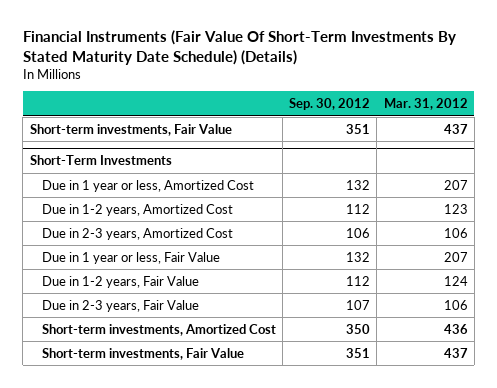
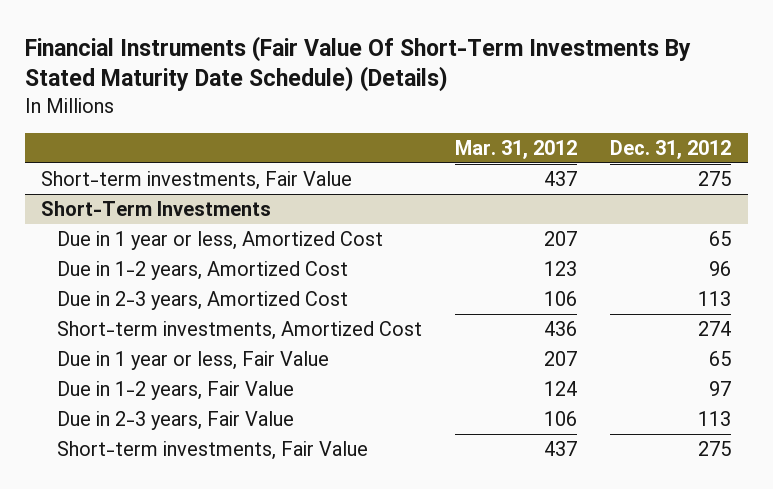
- | Sep. 30, 2012 | Mar. 31, 2012
+ | Mar. 31, 2012 | Dec. 31, 2012
@ Short-Term Investments
moved up: Short-term investments, Amortized Cost | 436 | 274

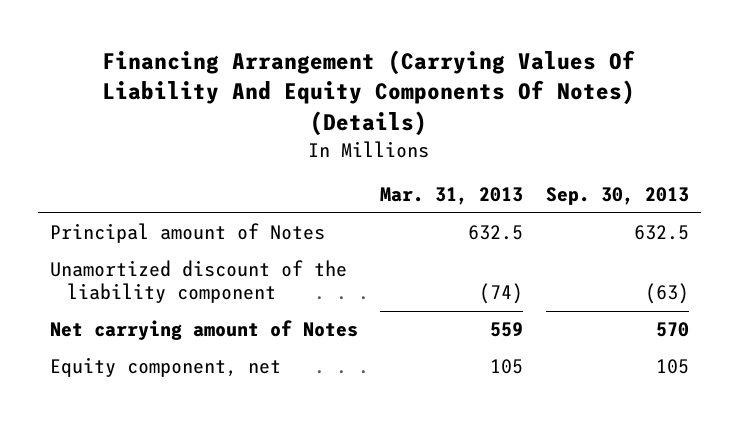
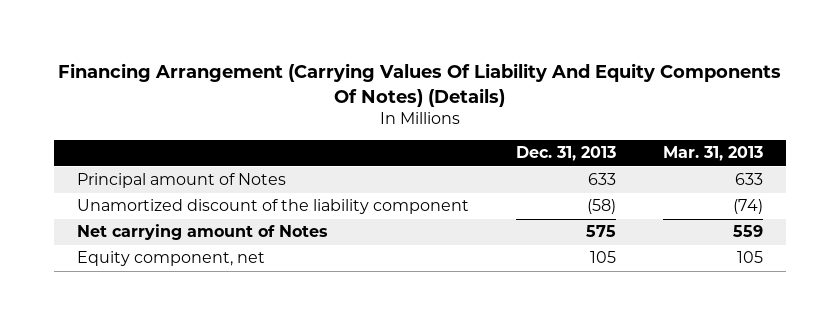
- | Mar. 31, 2013 | Sep. 30, 2013
+ | Dec. 31, 2013 | Mar. 31, 2013
- Principal amount of Notes | 632.5 | 632.5
+ Principal amount of Notes | 633 | 633

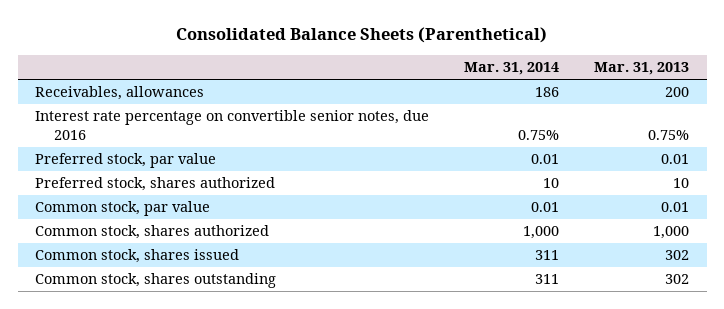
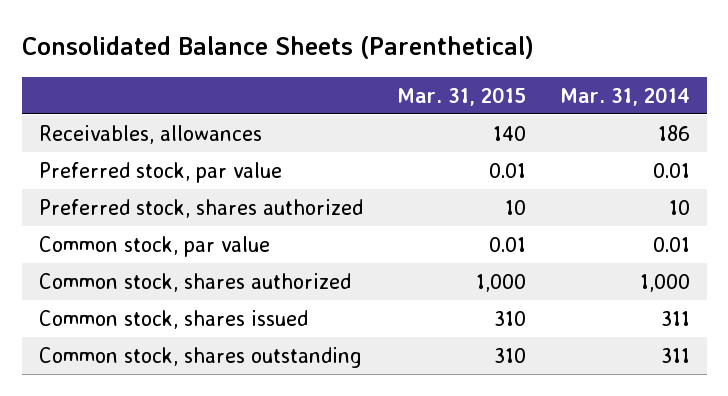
- | Mar. 31, 2014 | Mar. 31, 2013
+ | Mar. 31, 2015 | Mar. 31, 2014
- Interest rate percentage on convertible senior notes, due 2016 | 0.75% | 0.75%

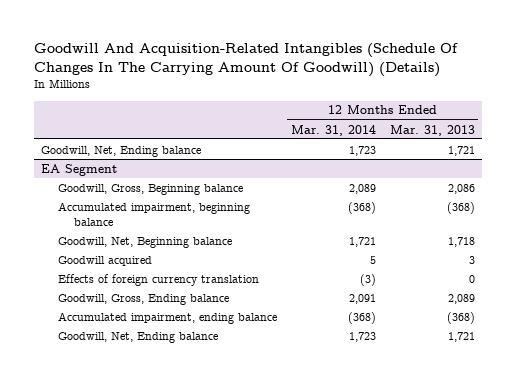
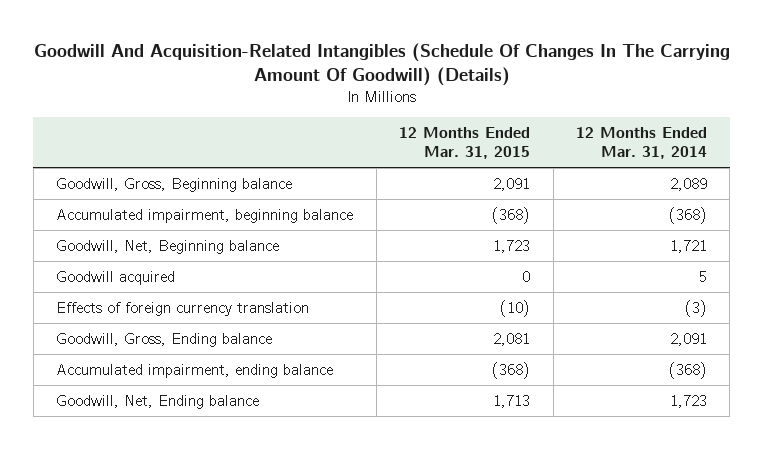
- | 12 Months Ended Mar. 31, 2014 | 12 Months Ended Mar. 31, 2013
+ | 12 Months Ended Mar. 31, 2015 | 12 Months Ended Mar. 31, 2014
- Goodwill, Net, Ending balance | 1,723 | 1,721
- EA Segment

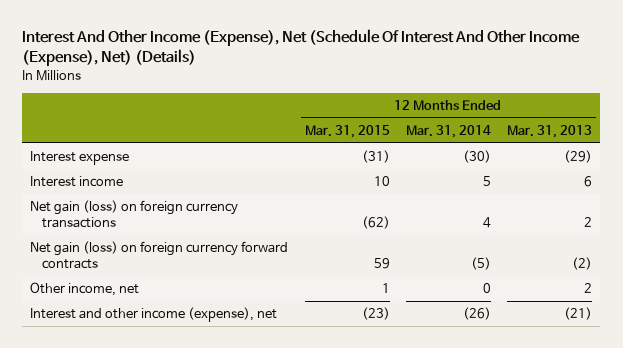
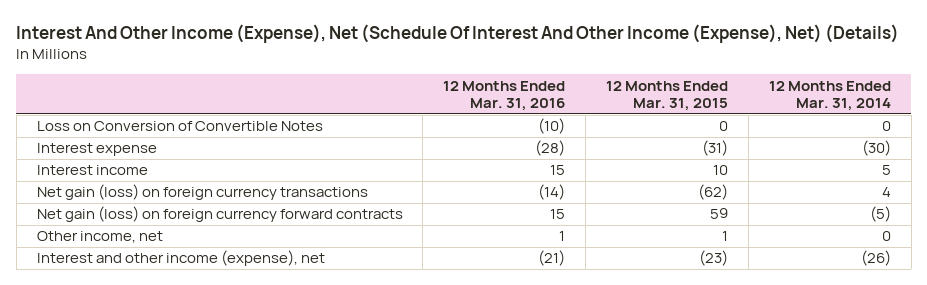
- | 12 Months Ended Mar. 31, 2015 | 12 Months Ended Mar. 31, 2014 | 12 Months Ended Mar. 31, 2013
+ | 12 Months Ended Mar. 31, 2016 | 12 Months Ended Mar. 31, 2015 | 12 Months Ended Mar. 31, 2014
+ Loss on Conversion of Convertible Notes | (10) | 0 | 0

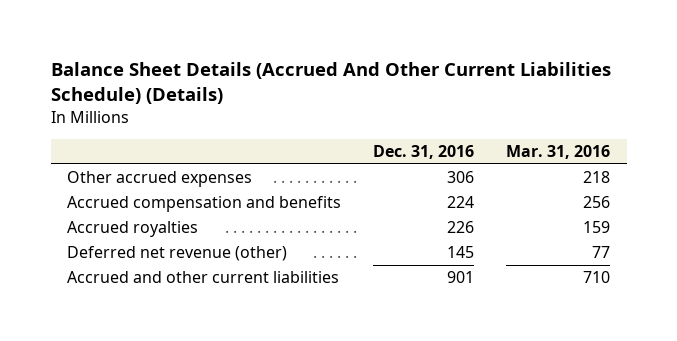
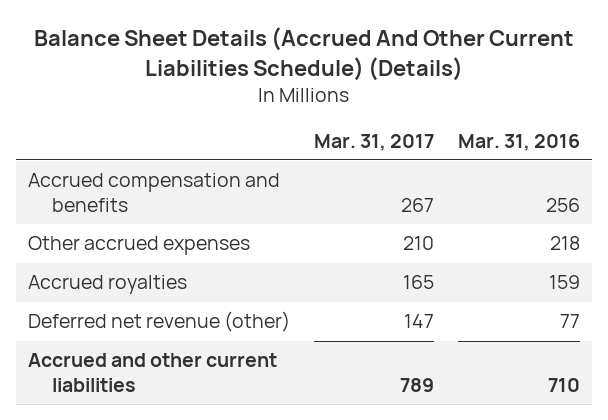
- | Dec. 31, 2016 | Mar. 31, 2016
+ | Mar. 31, 2017 | Mar. 31, 2016
moved down: Other accrued expenses | 210 | 218

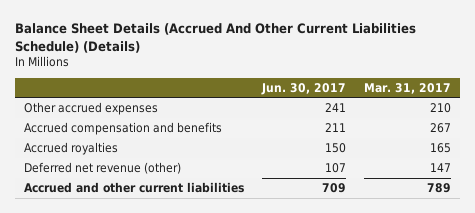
- | Mar. 31, 2017 | Mar. 31, 2016
+ | Jun. 30, 2017 | Mar. 31, 2017
moved down: Accrued compensation and benefits | 211 | 267

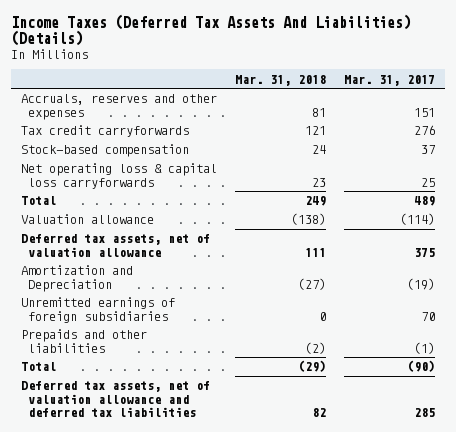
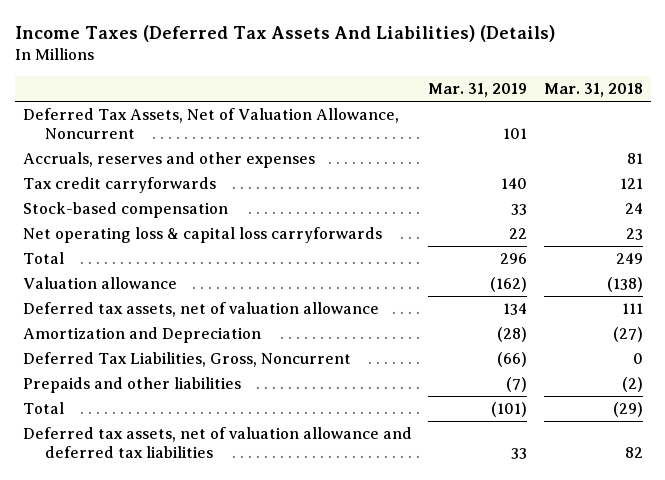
- | Mar. 31, 2018 | Mar. 31, 2017
+ | Mar. 31, 2019 | Mar. 31, 2018
+ Deferred Tax Assets, Net of Valuation Allowance, Noncurrent | 101 |
- Unremitted earnings of foreign subsidiaries | 0 | 70
+ Deferred Tax Liabilities, Gross, Noncurrent | (66) | 0

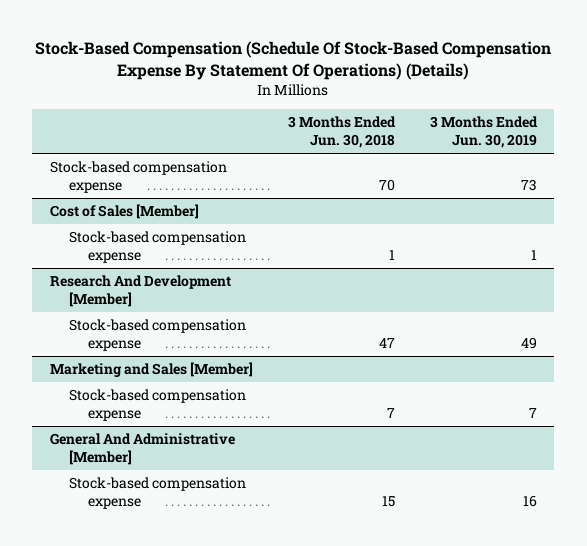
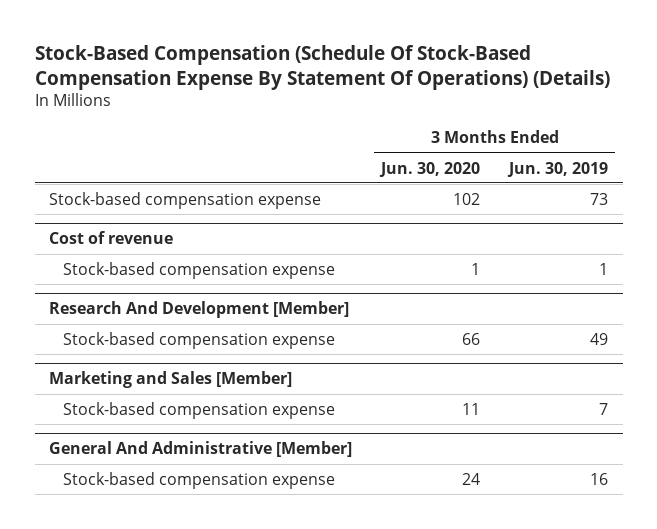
- | 3 Months Ended Jun. 30, 2018 | 3 Months Ended Jun. 30, 2019
+ | 3 Months Ended Jun. 30, 2020 | 3 Months Ended Jun. 30, 2019
- Cost of Sales [Member]
+ Cost of revenue

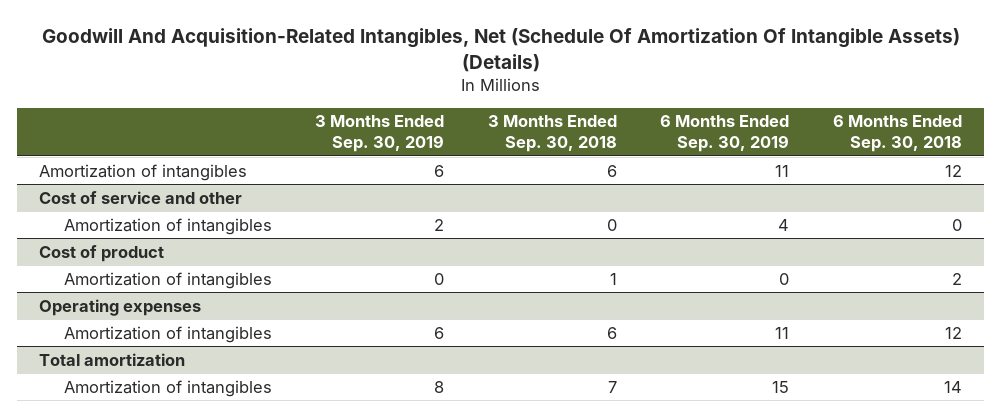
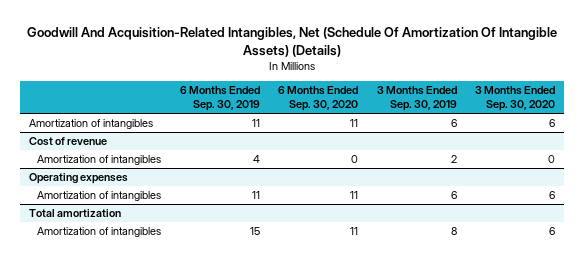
- | 3 Months Ended Sep. 30, 2019 | 3 Months Ended Sep. 30, 2018 | 6 Months Ended Sep. 30, 2019 | 6 Months Ended Sep. 30, 2018
+ | 6 Months Ended Sep. 30, 2019 | 6 Months Ended Sep. 30, 2020 | 3 Months Ended Sep. 30, 2019 | 3 Months Ended Sep. 30, 2020
- Cost of service and other
+ Cost of revenue
- Cost of product
- Amortization of intangibles | 0 | 1 | 0 | 2

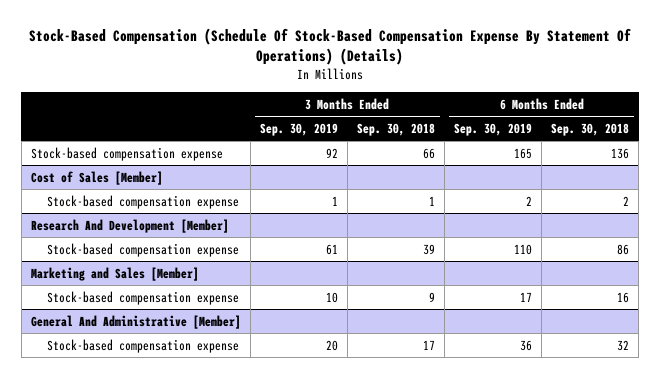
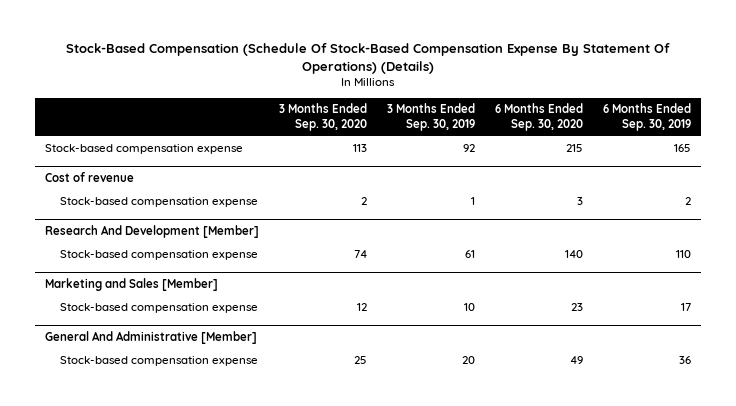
- | 3 Months Ended Sep. 30, 2019 | 3 Months Ended Sep. 30, 2018 | 6 Months Ended Sep. 30, 2019 | 6 Months Ended Sep. 30, 2018
+ | 3 Months Ended Sep. 30, 2020 | 3 Months Ended Sep. 30, 2019 | 6 Months Ended Sep. 30, 2020 | 6 Months Ended Sep. 30, 2019
- Cost of Sales [Member]
+ Cost of revenue

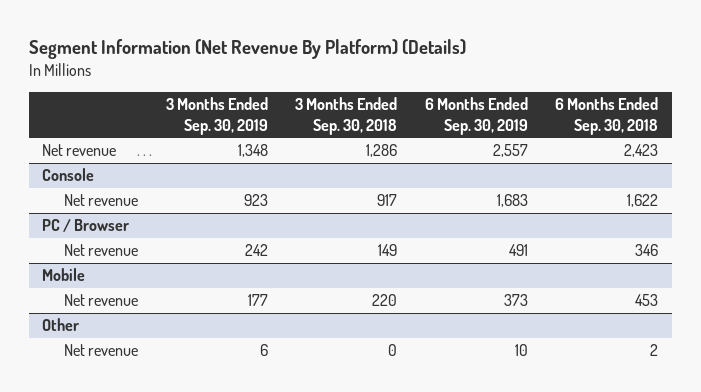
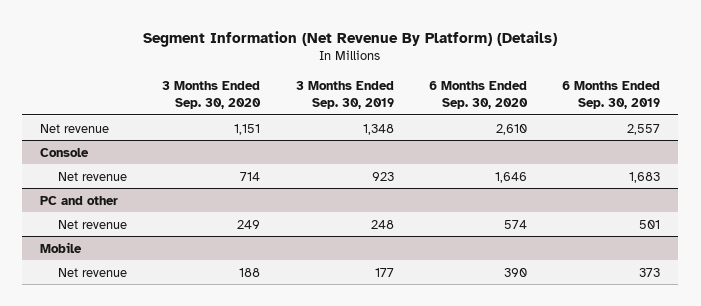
- | 3 Months Ended Sep. 30, 2019 | 3 Months Ended Sep. 30, 2018 | 6 Months Ended Sep. 30, 2019 | 6 Months Ended Sep. 30, 2018
+ | 3 Months Ended Sep. 30, 2020 | 3 Months Ended Sep. 30, 2019 | 6 Months Ended Sep. 30, 2020 | 6 Months Ended Sep. 30, 2019
- PC / Browser
- Net revenue | 242 | 149 | 491 | 346
+ PC and other
+ Net revenue | 249 | 248 | 574 | 501
- Other
- Net revenue | 6 | 0 | 10 | 2

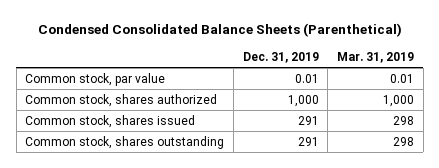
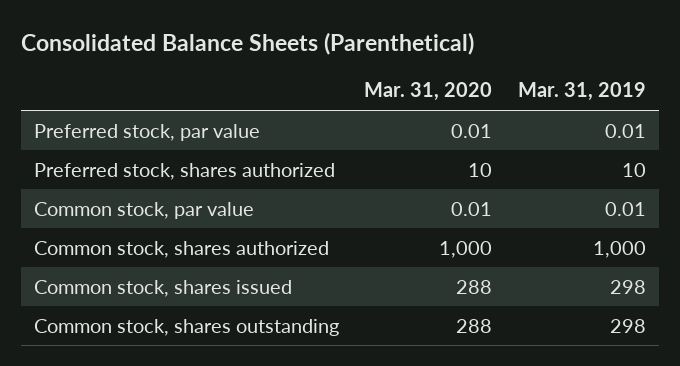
- Condensed Consolidated Balance Sheets (Parenthetical)
+ Consolidated Balance Sheets (Parenthetical)
- | Dec. 31, 2019 | Mar. 31, 2019
+ | Mar. 31, 2020 | Mar. 31, 2019
+ Preferred stock, par value | 0.01 | 0.01
+ Preferred stock, shares authorized | 10 | 10

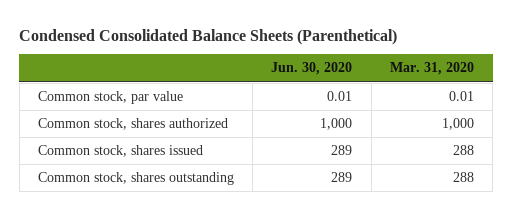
- Consolidated Balance Sheets (Parenthetical)
+ Condensed Consolidated Balance Sheets (Parenthetical)
- | Mar. 31, 2020 | Mar. 31, 2019
+ | Jun. 30, 2020 | Mar. 31, 2020
- Preferred stock, par value | 0.01 | 0.01
- Preferred stock, shares authorized | 10 | 10

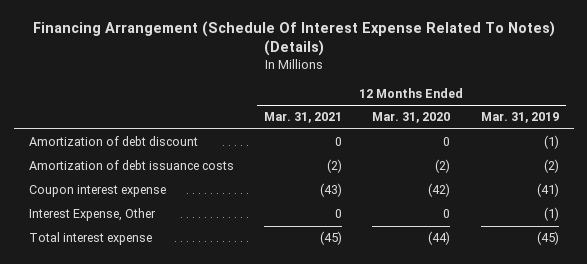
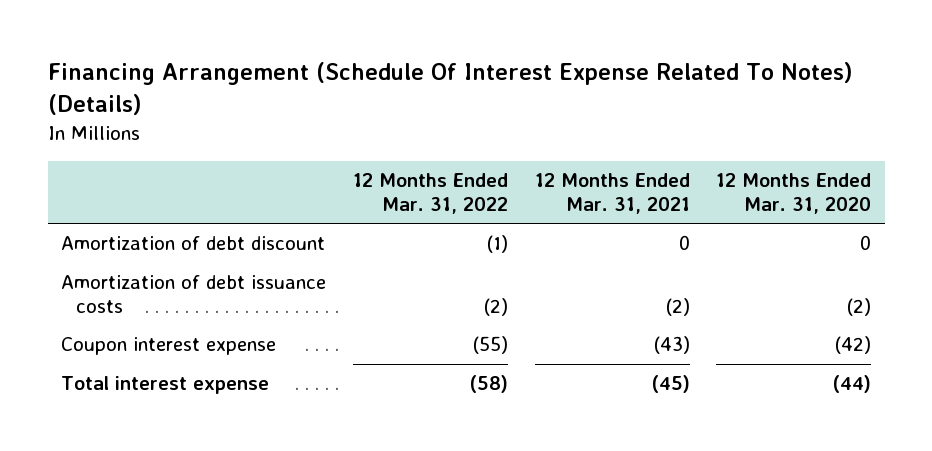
- | 12 Months Ended Mar. 31, 2021 | 12 Months Ended Mar. 31, 2020 | 12 Months Ended Mar. 31, 2019
+ | 12 Months Ended Mar. 31, 2022 | 12 Months Ended Mar. 31, 2021 | 12 Months Ended Mar. 31, 2020
- Interest Expense, Other | 0 | 0 | (1)

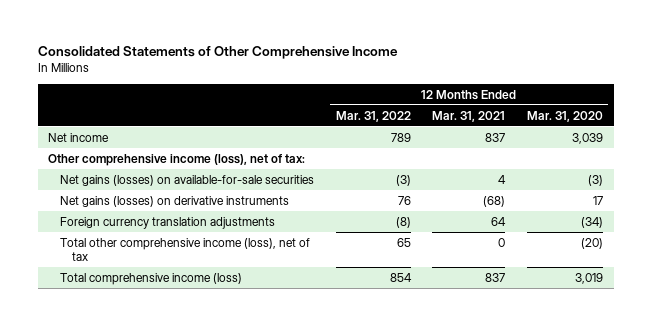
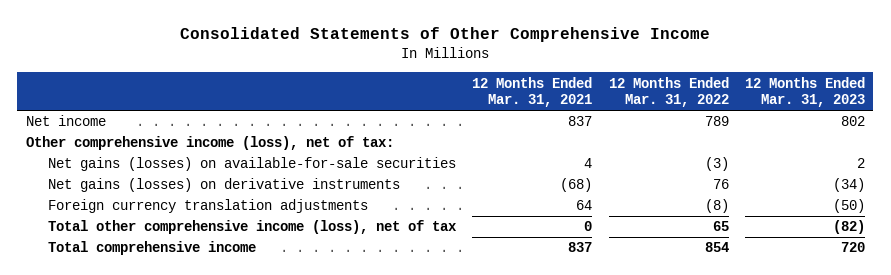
- | 12 Months Ended Mar. 31, 2022 | 12 Months Ended Mar. 31, 2021 | 12 Months Ended Mar. 31, 2020
+ | 12 Months Ended Mar. 31, 2021 | 12 Months Ended Mar. 31, 2022 | 12 Months Ended Mar. 31, 2023
- Total comprehensive income (loss) | 854 | 837 | 3,019
+ Total comprehensive income | 837 | 854 | 720

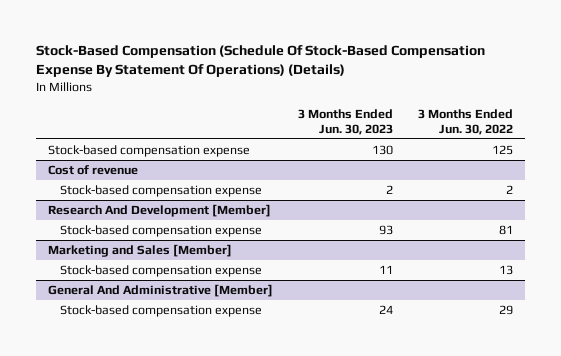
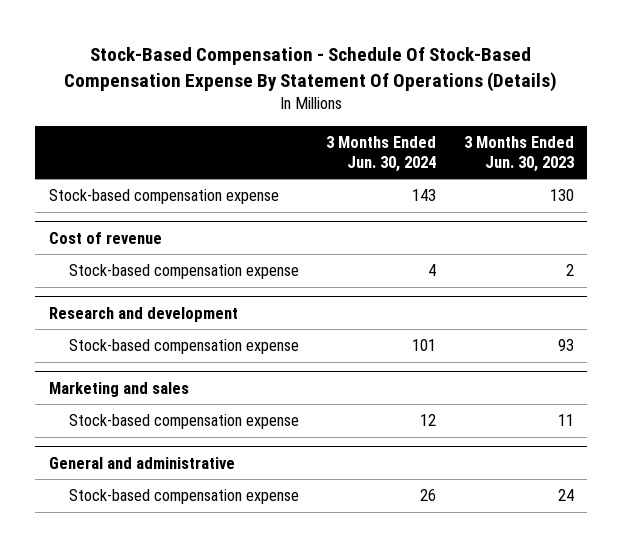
- Stock-Based Compensation (Schedule Of Stock-Based Compensation Expense By Statement Of Operations) (Details)
+ Stock-Based Compensation - Schedule Of Stock-Based Compensation Expense By Statement Of Operations (Details)
- | 3 Months Ended Jun. 30, 2023 | 3 Months Ended Jun. 30, 2022
+ | 3 Months Ended Jun. 30, 2024 | 3 Months Ended Jun. 30, 2023
- Research And Development [Member]
+ Research and development
- Marketing and Sales [Member]
+ Marketing and sales
- General And Administrative [Member]
+ General and administrative

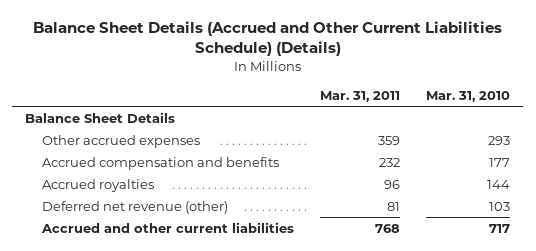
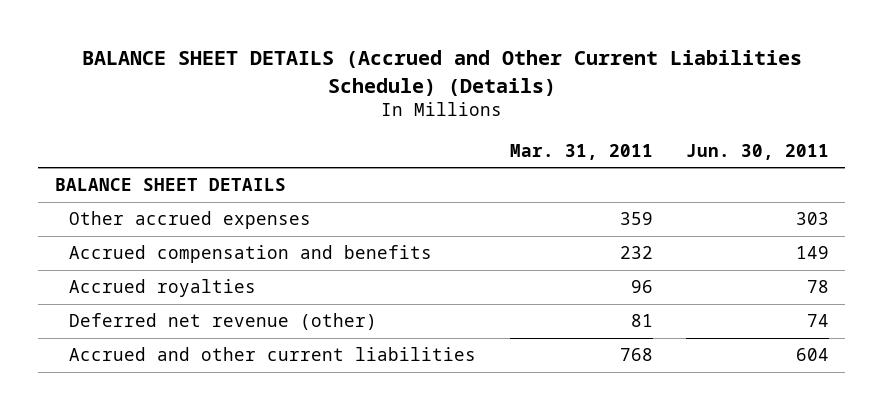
- Balance Sheet Details (Accrued and Other Current Liabilities Schedule) (Details)
+ BALANCE SHEET DETAILS (Accrued and Other Current Liabilities Schedule) (Details)
- | Mar. 31, 2011 | Mar. 31, 2010
+ | Mar. 31, 2011 | Jun. 30, 2011
- Balance Sheet Details
+ BALANCE SHEET DETAILS

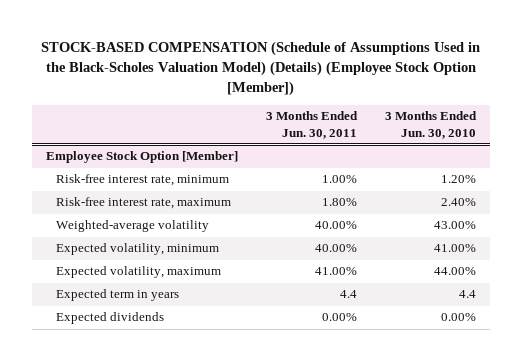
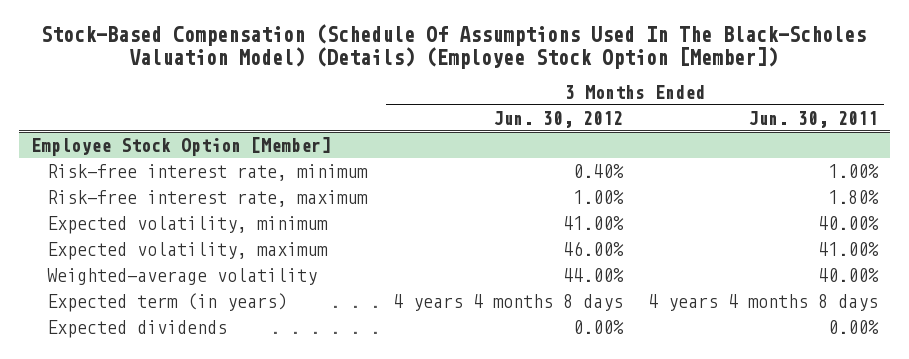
- STOCK-BASED COMPENSATION (Schedule of Assumptions Used in the Black-Scholes Valuation Model) (Details) (Employee Stock Option [Member])
+ Stock-Based Compensation (Schedule Of Assumptions Used In The Black-Scholes Valuation Model) (Details) (Employee Stock Option [Member])
- | 3 Months Ended Jun. 30, 2011 | 3 Months Ended Jun. 30, 2010
+ | 3 Months Ended Jun. 30, 2012 | 3 Months Ended Jun. 30, 2011
@ Employee Stock Option [Member]
- Expected term in years | 4.4 | 4.4
moved down: Weighted-average volatility | 44.00% | 40.00%
+ Expected term (in years) | 4 years 4 months 8 days | 4 years 4 months 8 days

